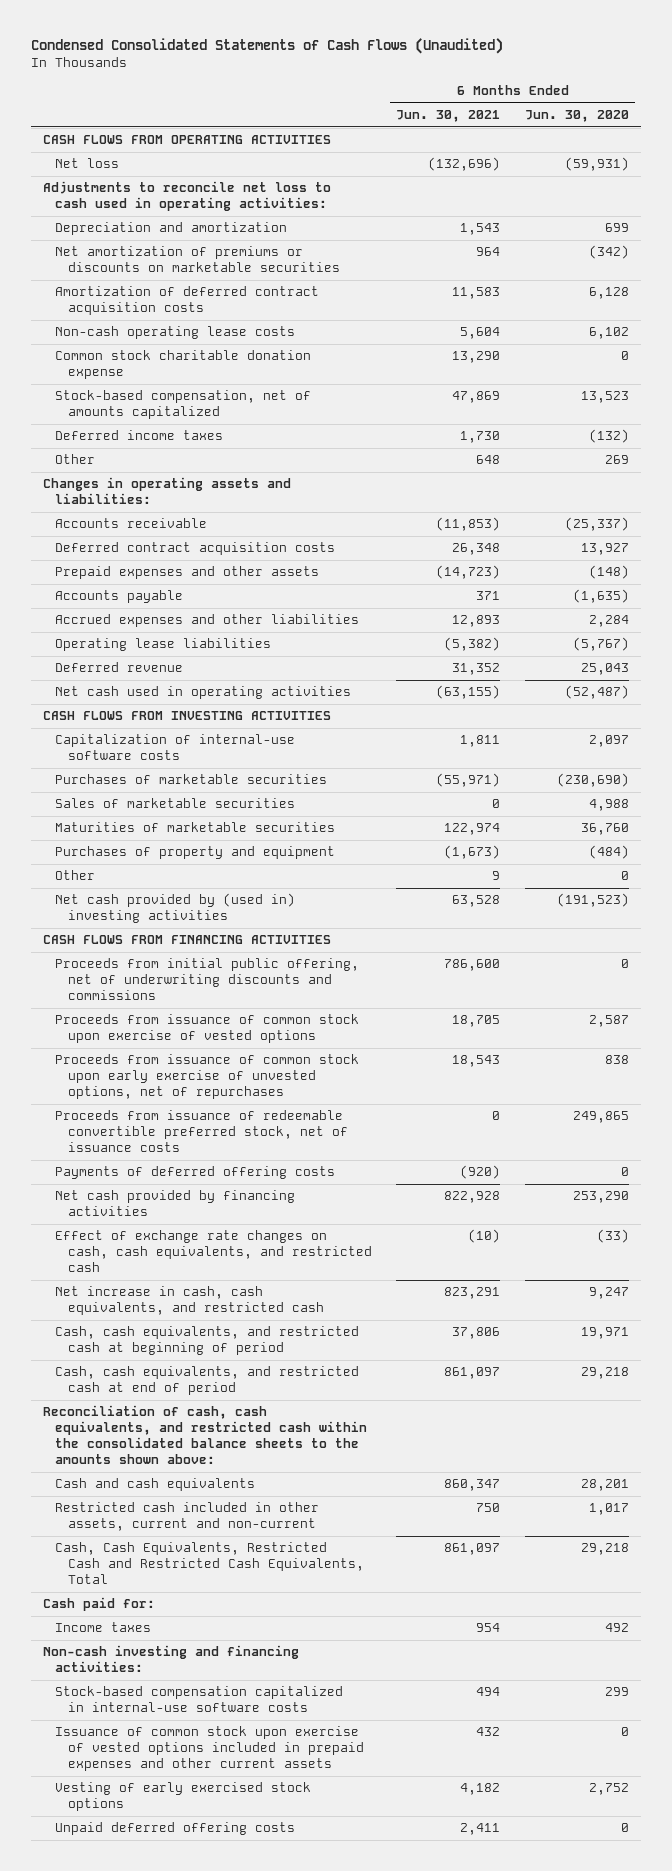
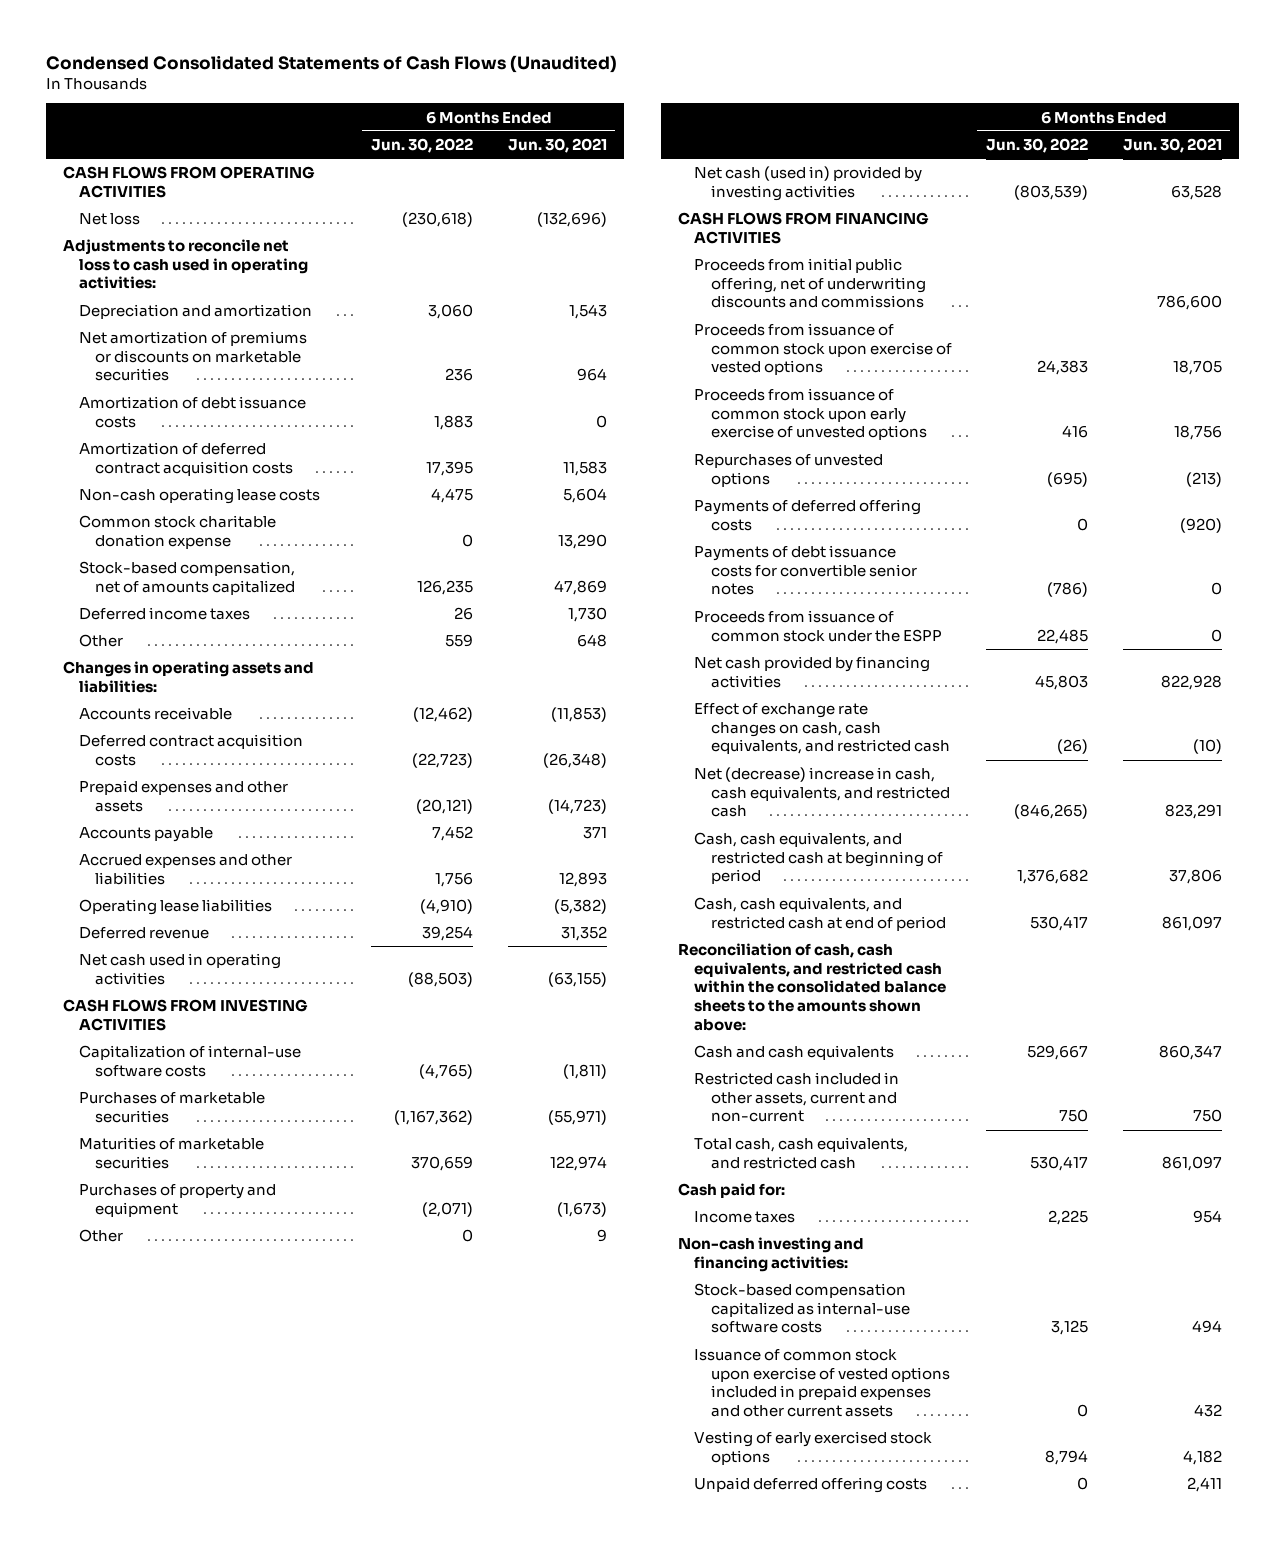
- | 6 Months Ended Jun. 30, 2021 | 6 Months Ended Jun. 30, 2020
+ | 6 Months Ended Jun. 30, 2022 | 6 Months Ended Jun. 30, 2021
+ Amortization of debt issuance costs | 1,883 | 0
- Deferred contract acquisition costs | 26,348 | 13,927
+ Deferred contract acquisition costs | (22,723) | (26,348)
- Capitalization of internal-use software costs | 1,811 | 2,097
+ Capitalization of internal-use software costs | (4,765) | (1,811)
- Sales of marketable securities | 0 | 4,988
- Net cash provided by (used in) investing activities | 63,528 | (191,523)
+ Net cash (used in) provided by investing activities | (803,539) | 63,528
- Proceeds from issuance of common stock upon early exercise of unvested options, net of repurchases | 18,543 | 838
- Proceeds from issuance of redeemable convertible preferred stock, net of issuance costs | 0 | 249,865
+ Proceeds from issuance of common stock upon early exercise of unvested options | 416 | 18,756
+ Repurchases of unvested options | (695) | (213)
+ Payments of debt issuance costs for convertible senior notes | (786) | 0
+ Proceeds from issuance of common stock under the ESPP | 22,485 | 0
- Net increase in cash, cash equivalents, and restricted cash | 823,291 | 9,247
+ Net (decrease) increase in cash, cash equivalents, and restricted cash | (846,265) | 823,291
- Cash, Cash Equivalents, Restricted Cash and Restricted Cash Equivalents, Total | 861,097 | 29,218
+ Total cash, cash equivalents, and restricted cash | 530,417 | 861,097
- Stock-based compensation capitalized in internal-use software costs | 494 | 299
+ Stock-based compensation capitalized as internal-use software costs | 3,125 | 494

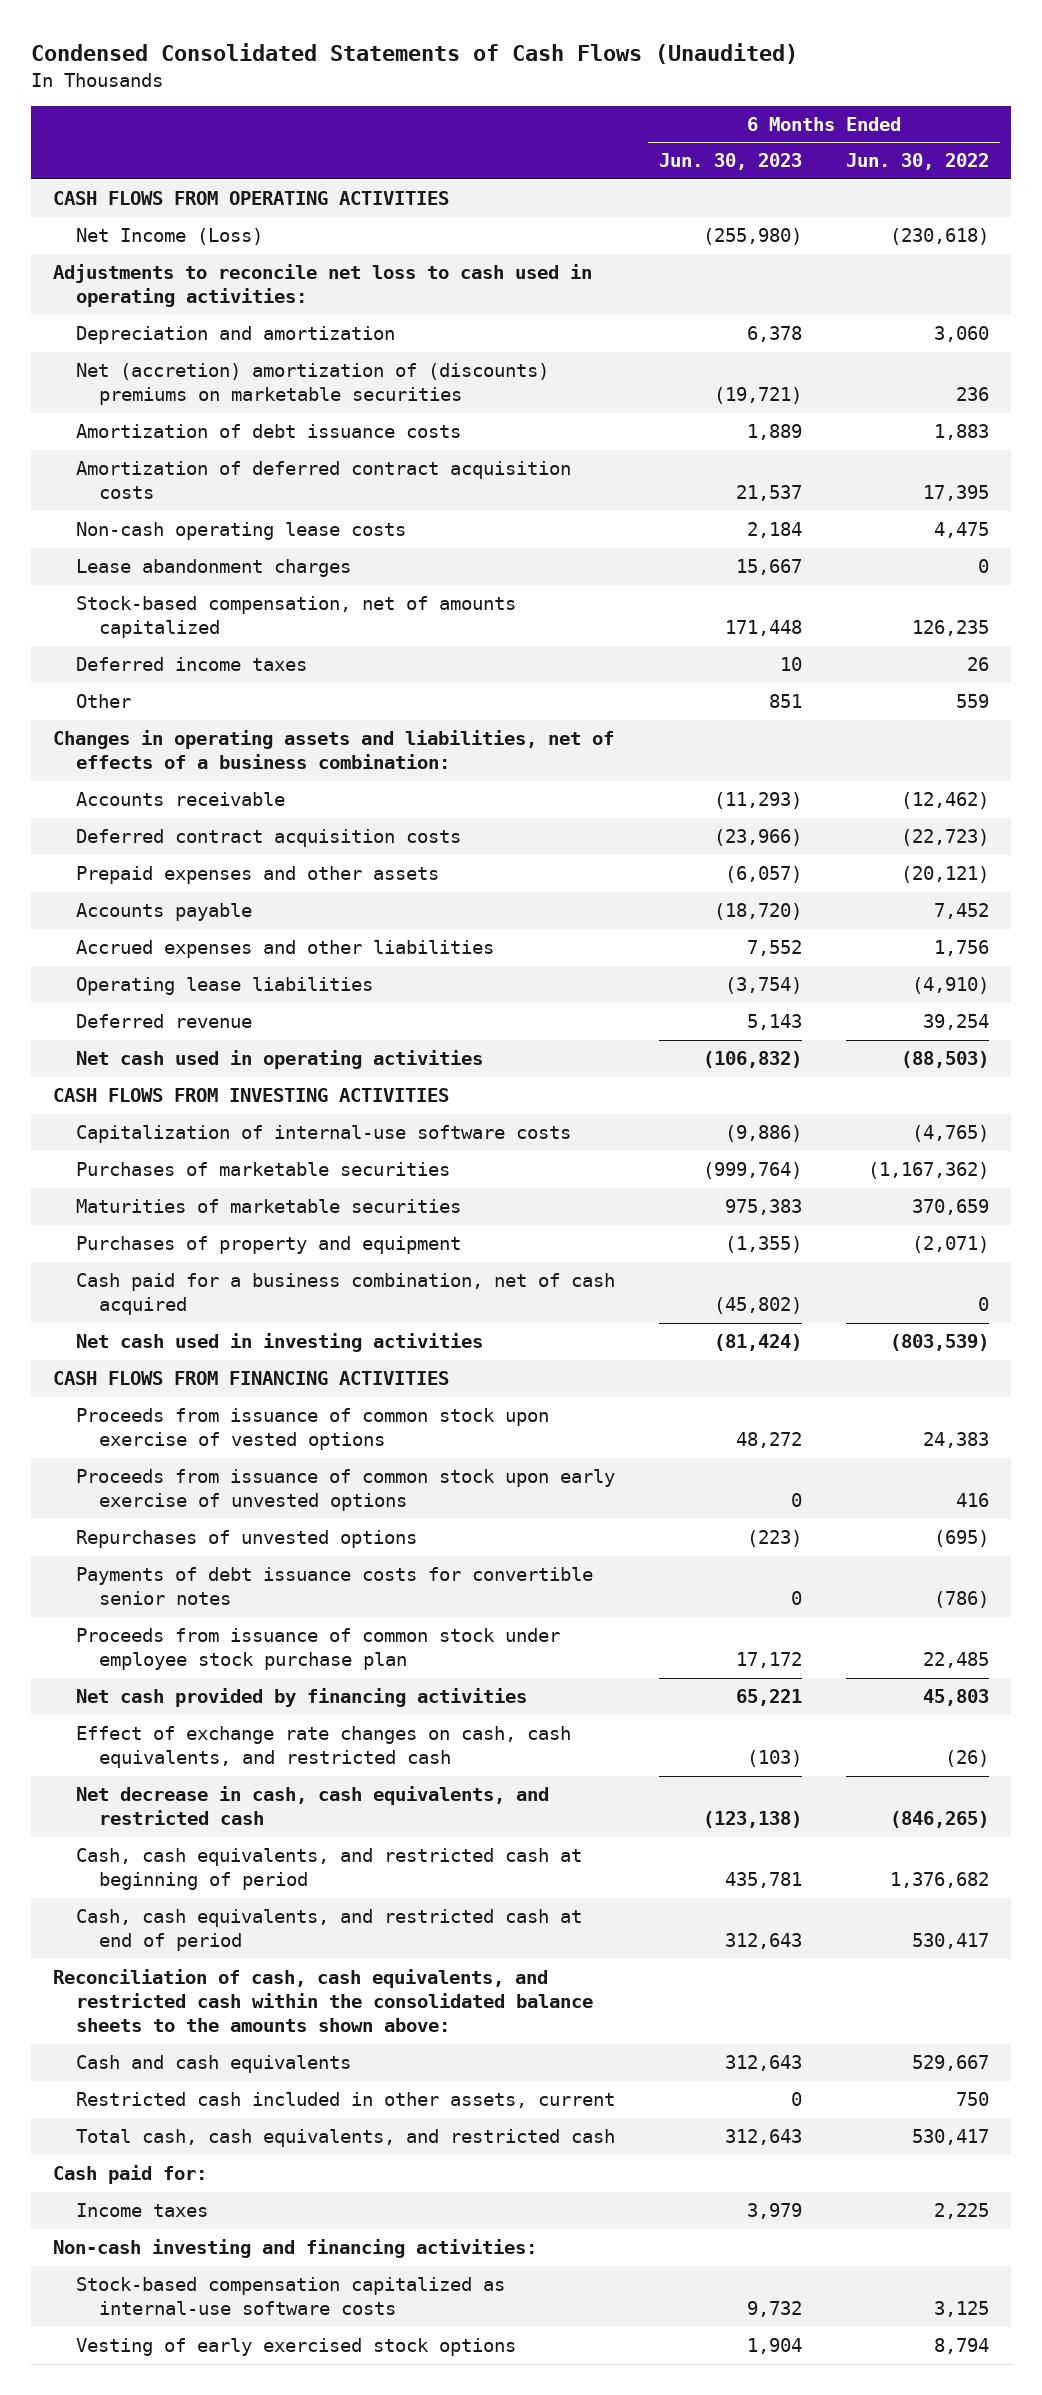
- | 6 Months Ended Jun. 30, 2022 | 6 Months Ended Jun. 30, 2021
+ | 6 Months Ended Jun. 30, 2023 | 6 Months Ended Jun. 30, 2022
- Net loss | (230,618) | (132,696)
+ Net Income (Loss) | (255,980) | (230,618)
- Net amortization of premiums or discounts on marketable securities | 236 | 964
+ Net (accretion) amortization of (discounts) premiums on marketable securities | (19,721) | 236
- Common stock charitable donation expense | 0 | 13,290
+ Lease abandonment charges | 15,667 | 0
- Changes in operating assets and liabilities:
+ Changes in operating assets and liabilities, net of effects of a business combination:
- Other | 0 | 9
- Net cash (used in) provided by investing activities | (803,539) | 63,528
+ Cash paid for a business combination, net of cash acquired | (45,802) | 0
+ Net cash used in investing activities | (81,424) | (803,539)
- Proceeds from initial public offering, net of underwriting discounts and commissions | | 786,600
- Payments of deferred offering costs | 0 | (920)
- Proceeds from issuance of common stock under the ESPP | 22,485 | 0
+ Proceeds from issuance of common stock under employee stock purchase plan | 17,172 | 22,485
- Net (decrease) increase in cash, cash equivalents, and restricted cash | (846,265) | 823,291
+ Net decrease in cash, cash equivalents, and restricted cash | (123,138) | (846,265)
- Restricted cash included in other assets, current and non-current | 750 | 750
+ Restricted cash included in other assets, current | 0 | 750
- Issuance of common stock upon exercise of vested options included in prepaid expenses and other current assets | 0 | 432
- Unpaid deferred offering costs | 0 | 2,411

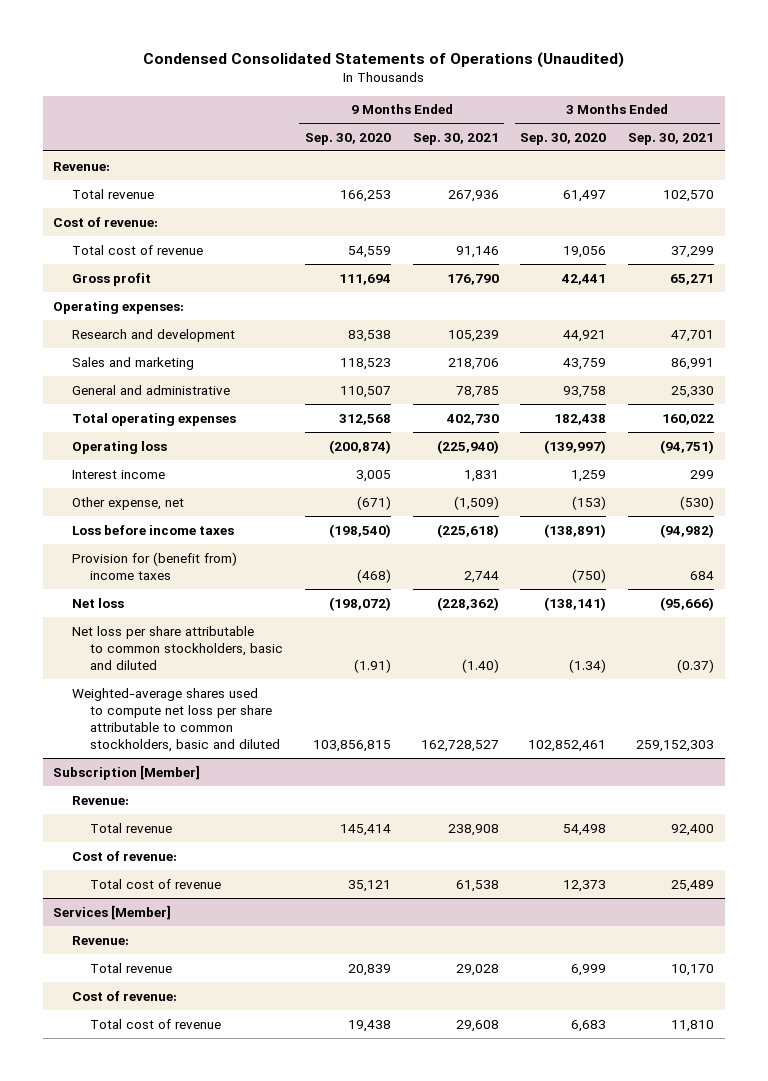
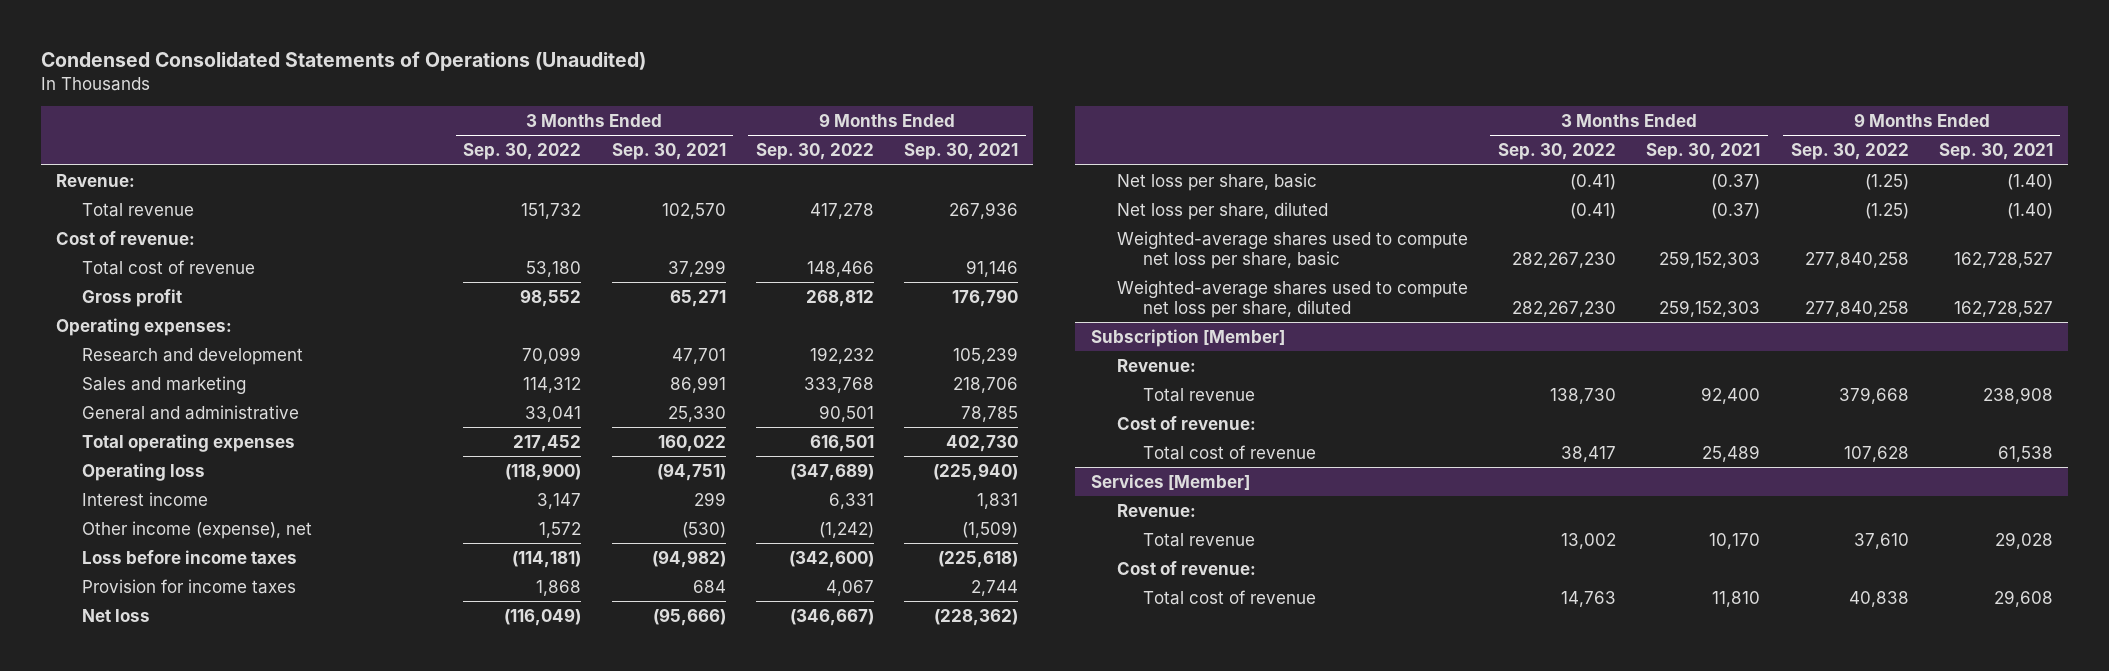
- | 9 Months Ended Sep. 30, 2020 | 9 Months Ended Sep. 30, 2021 | 3 Months Ended Sep. 30, 2020 | 3 Months Ended Sep. 30, 2021
+ | 3 Months Ended Sep. 30, 2022 | 3 Months Ended Sep. 30, 2021 | 9 Months Ended Sep. 30, 2022 | 9 Months Ended Sep. 30, 2021
- Other expense, net | (671) | (1,509) | (153) | (530)
+ Other income (expense), net | 1,572 | (530) | (1,242) | (1,509)
- Provision for (benefit from) income taxes | (468) | 2,744 | (750) | 684
+ Provision for income taxes | 1,868 | 684 | 4,067 | 2,744
- Net loss per share attributable to common stockholders, basic and diluted | (1.91) | (1.40) | (1.34) | (0.37)
- Weighted-average shares used to compute net loss per share attributable to common stockholders, basic and diluted | 103,856,815 | 162,728,527 | 102,852,461 | 259,152,303
+ Net loss per share, basic | (0.41) | (0.37) | (1.25) | (1.40)
+ Net loss per share, diluted | (0.41) | (0.37) | (1.25) | (1.40)
+ Weighted-average shares used to compute net loss per share, basic | 282,267,230 | 259,152,303 | 277,840,258 | 162,728,527
+ Weighted-average shares used to compute net loss per share, diluted | 282,267,230 | 259,152,303 | 277,840,258 | 162,728,527

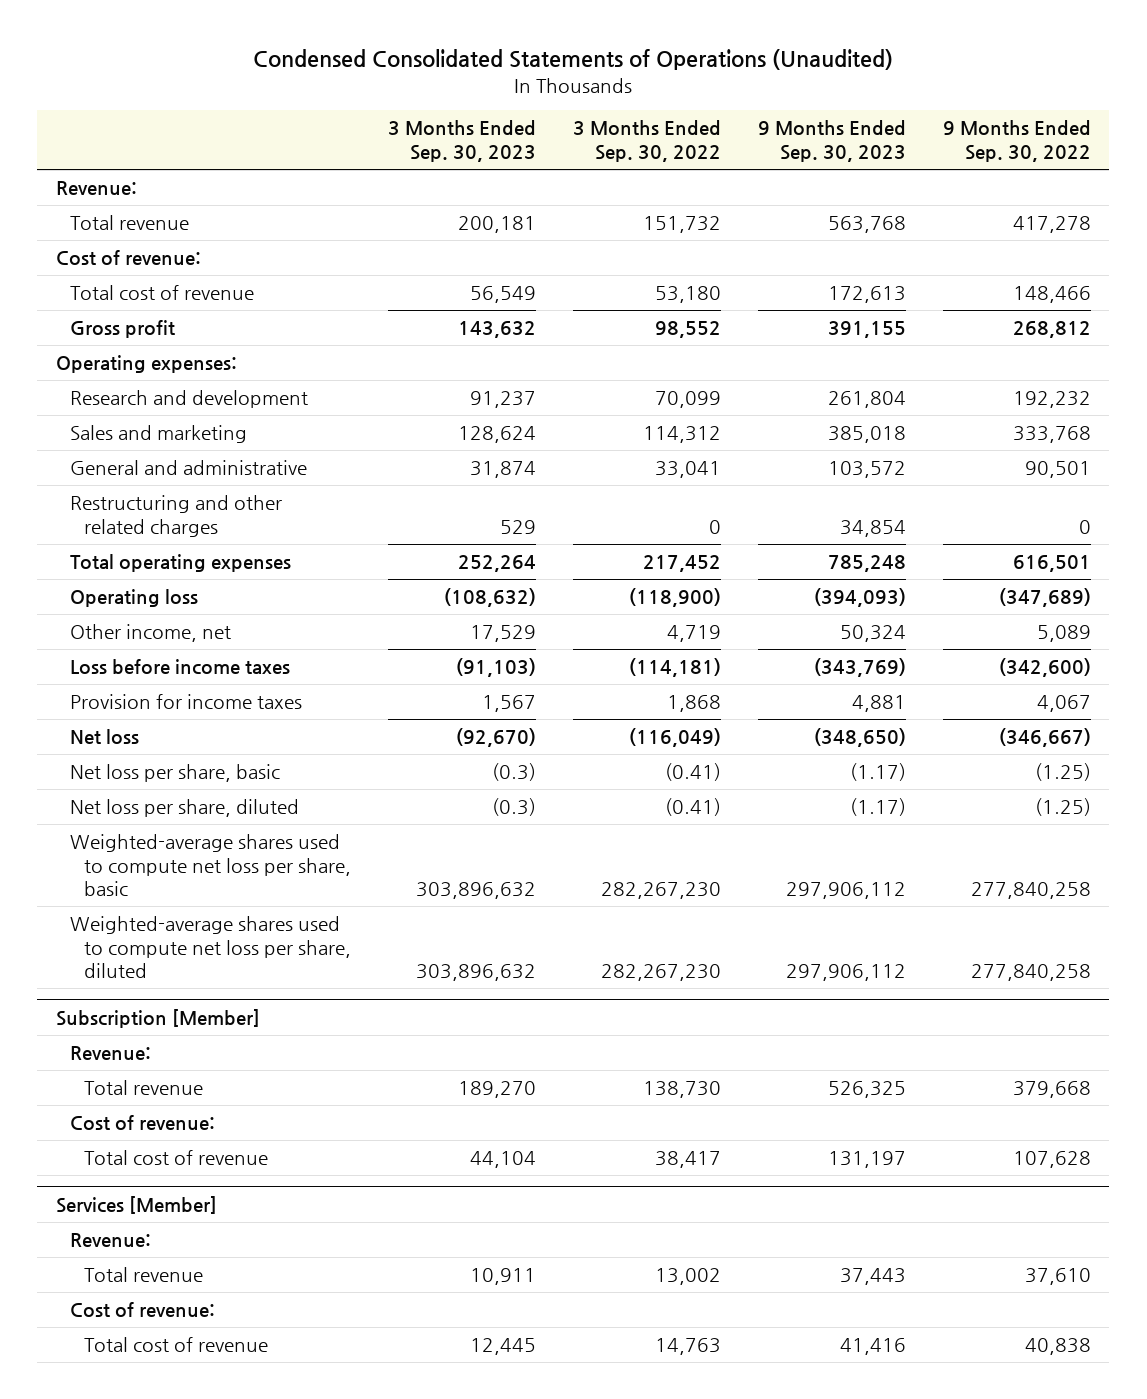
- | 3 Months Ended Sep. 30, 2022 | 3 Months Ended Sep. 30, 2021 | 9 Months Ended Sep. 30, 2022 | 9 Months Ended Sep. 30, 2021
+ | 3 Months Ended Sep. 30, 2023 | 3 Months Ended Sep. 30, 2022 | 9 Months Ended Sep. 30, 2023 | 9 Months Ended Sep. 30, 2022
+ Restructuring and other related charges | 529 | 0 | 34,854 | 0
- Interest income | 3,147 | 299 | 6,331 | 1,831
- Other income (expense), net | 1,572 | (530) | (1,242) | (1,509)
+ Other income, net | 17,529 | 4,719 | 50,324 | 5,089

